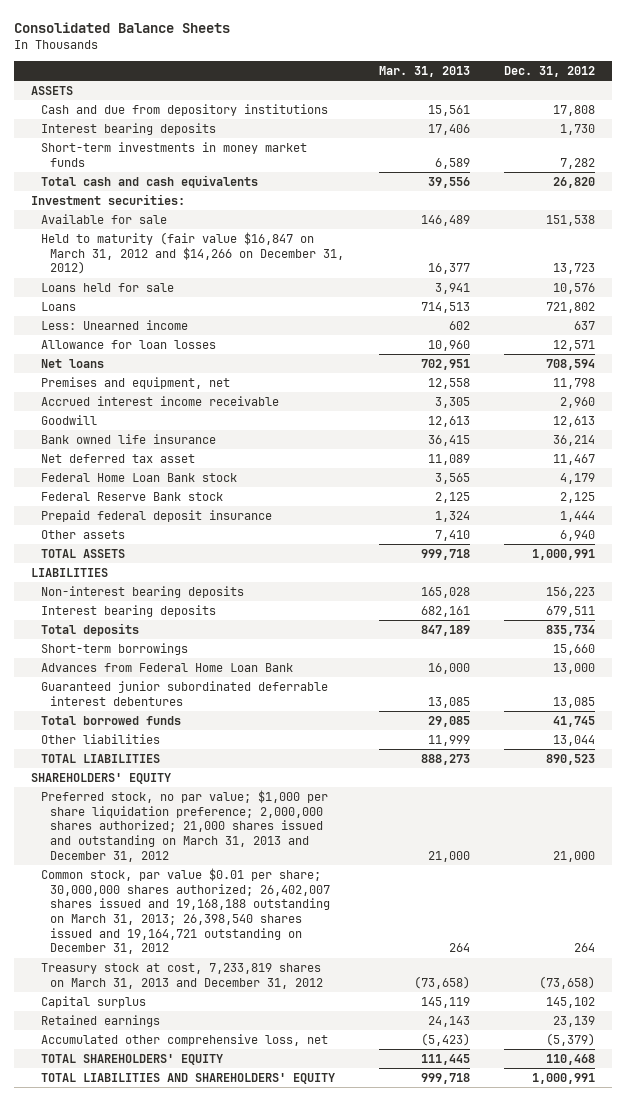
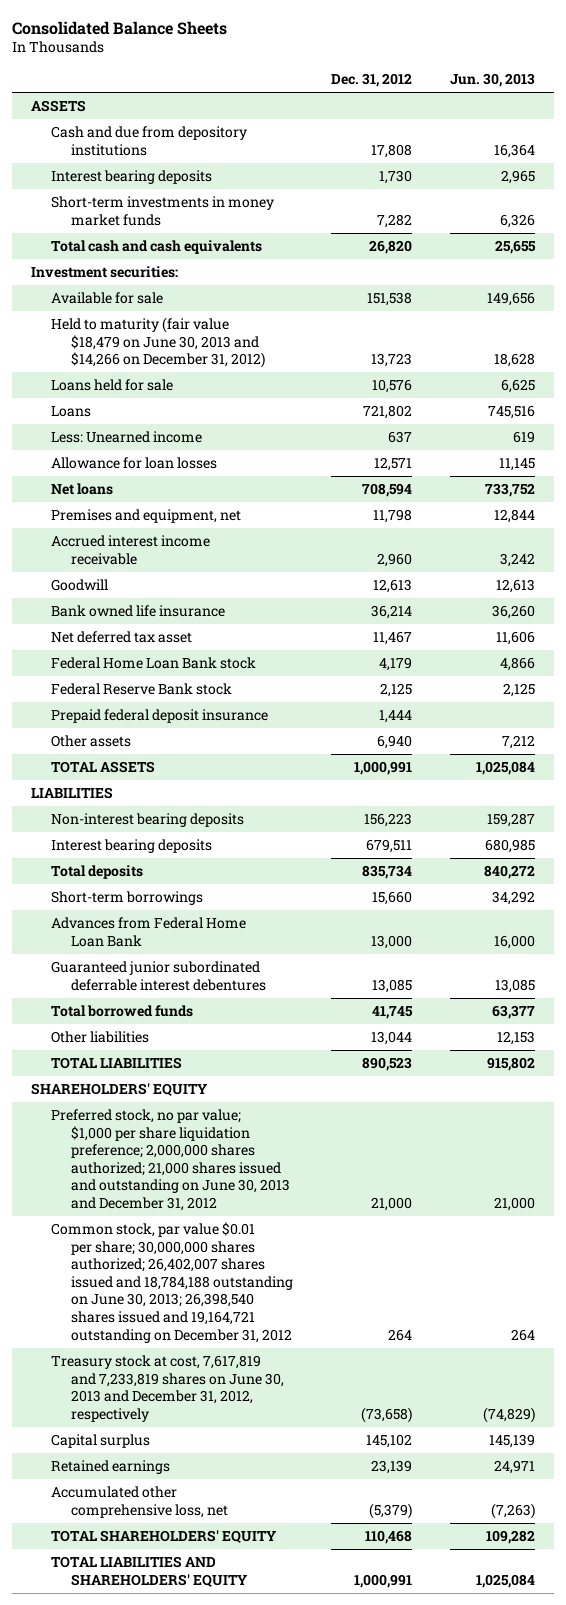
- | Mar. 31, 2013 | Dec. 31, 2012
+ | Dec. 31, 2012 | Jun. 30, 2013
- Held to maturity (fair value $16,847 on March 31, 2012 and $14,266 on December 31, 2012) | 16,377 | 13,723
+ Held to maturity (fair value $18,479 on June 30, 2013 and $14,266 on December 31, 2012) | 13,723 | 18,628
- Preferred stock, no par value; $1,000 per share liquidation preference; 2,000,000 shares authorized; 21,000 shares issued and outstanding on March 31, 2013 and December 31, 2012 | 21,000 | 21,000
- Common stock, par value $0.01 per share; 30,000,000 shares authorized; 26,402,007 shares issued and 19,168,188 outstanding on March 31, 2013; 26,398,540 shares issued and 19,164,721 outstanding on December 31, 2012 | 264 | 264
- Treasury stock at cost, 7,233,819 shares on March 31, 2013 and December 31, 2012 | (73,658) | (73,658)
+ Preferred stock, no par value; $1,000 per share liquidation preference; 2,000,000 shares authorized; 21,000 shares issued and outstanding on June 30, 2013 and December 31, 2012 | 21,000 | 21,000
+ Common stock, par value $0.01 per share; 30,000,000 shares authorized; 26,402,007 shares issued and 18,784,188 outstanding on June 30, 2013; 26,398,540 shares issued and 19,164,721 outstanding on December 31, 2012 | 264 | 264
+ Treasury stock at cost, 7,617,819 and 7,233,819 shares on June 30, 2013 and December 31, 2012, respectively | (73,658) | (74,829)

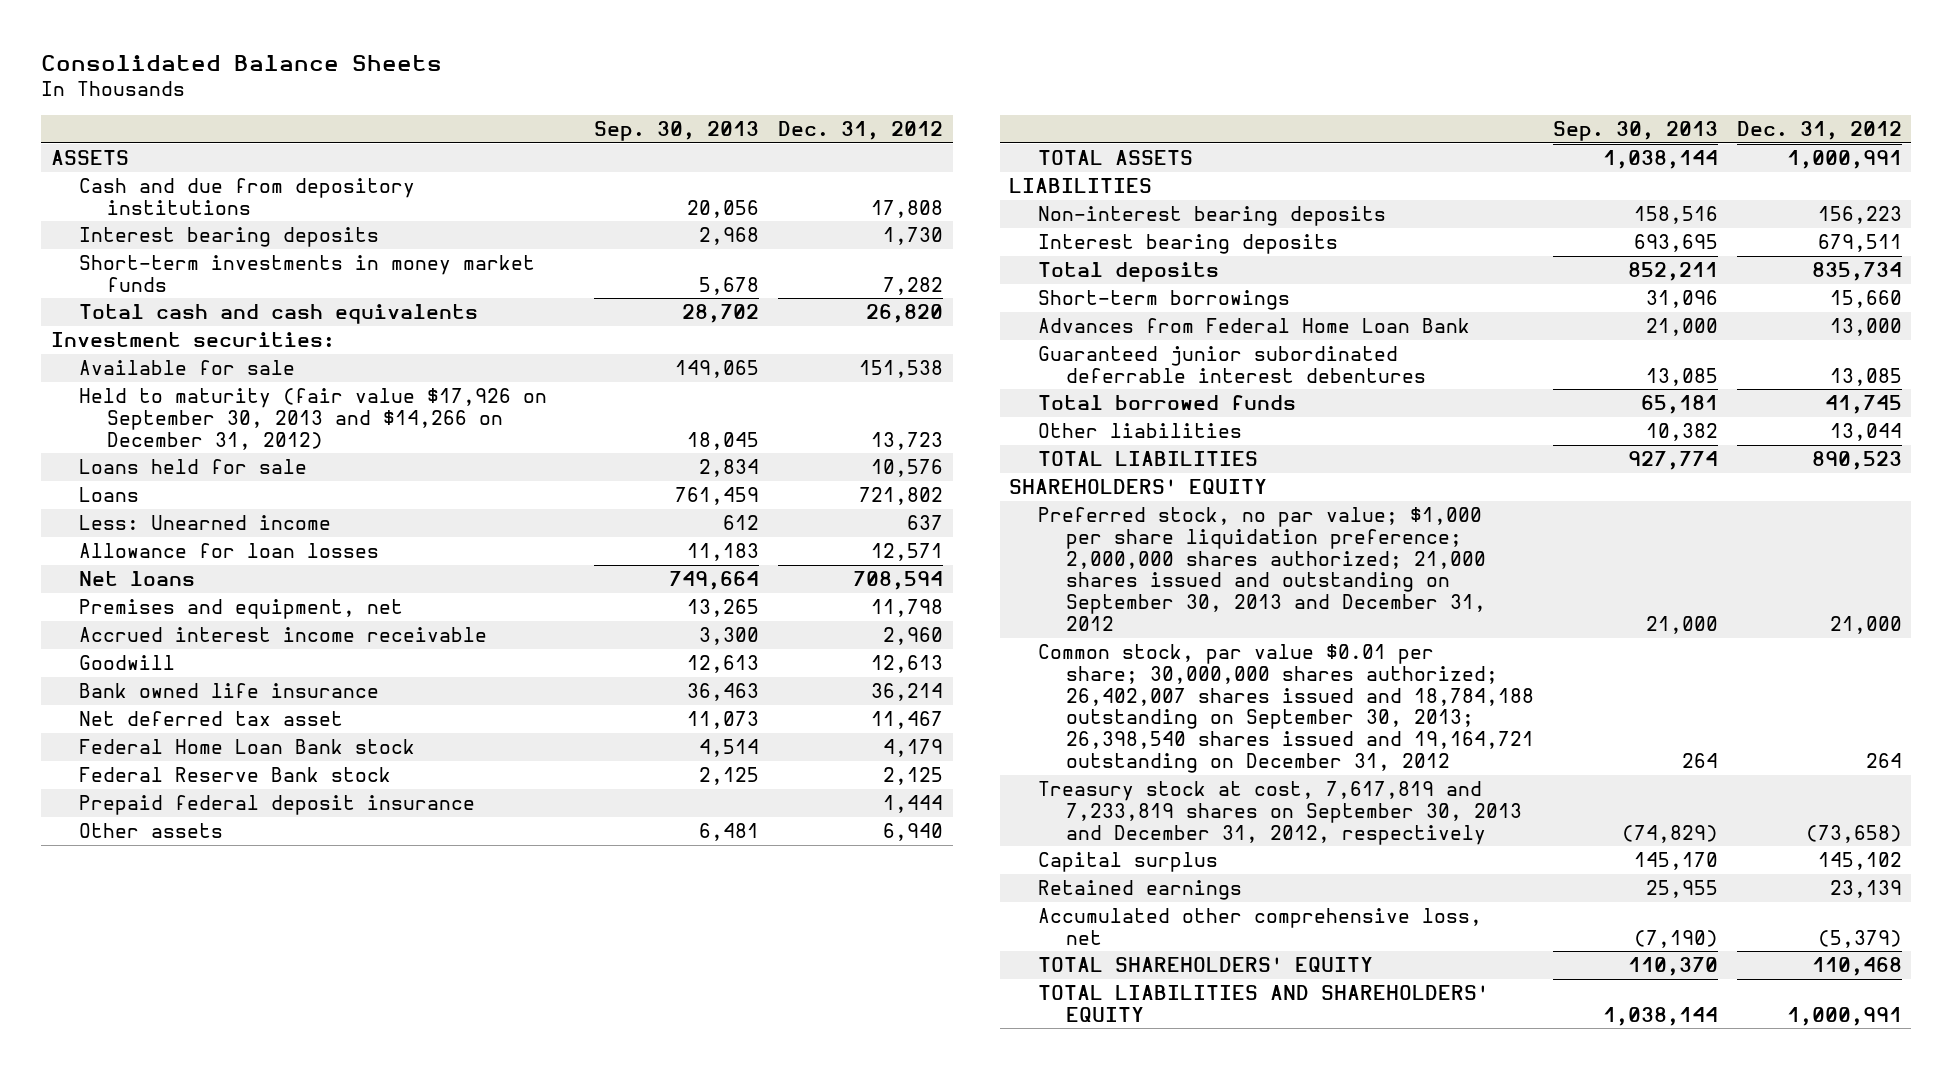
- | Dec. 31, 2012 | Jun. 30, 2013
+ | Sep. 30, 2013 | Dec. 31, 2012
- Held to maturity (fair value $18,479 on June 30, 2013 and $14,266 on December 31, 2012) | 13,723 | 18,628
+ Held to maturity (fair value $17,926 on September 30, 2013 and $14,266 on December 31, 2012) | 18,045 | 13,723
- Preferred stock, no par value; $1,000 per share liquidation preference; 2,000,000 shares authorized; 21,000 shares issued and outstanding on June 30, 2013 and December 31, 2012 | 21,000 | 21,000
- Common stock, par value $0.01 per share; 30,000,000 shares authorized; 26,402,007 shares issued and 18,784,188 outstanding on June 30, 2013; 26,398,540 shares issued and 19,164,721 outstanding on December 31, 2012 | 264 | 264
- Treasury stock at cost, 7,617,819 and 7,233,819 shares on June 30, 2013 and December 31, 2012, respectively | (73,658) | (74,829)
+ Preferred stock, no par value; $1,000 per share liquidation preference; 2,000,000 shares authorized; 21,000 shares issued and outstanding on September 30, 2013 and December 31, 2012 | 21,000 | 21,000
+ Common stock, par value $0.01 per share; 30,000,000 shares authorized; 26,402,007 shares issued and 18,784,188 outstanding on September 30, 2013; 26,398,540 shares issued and 19,164,721 outstanding on December 31, 2012 | 264 | 264
+ Treasury stock at cost, 7,617,819 and 7,233,819 shares on September 30, 2013 and December 31, 2012, respectively | (74,829) | (73,658)

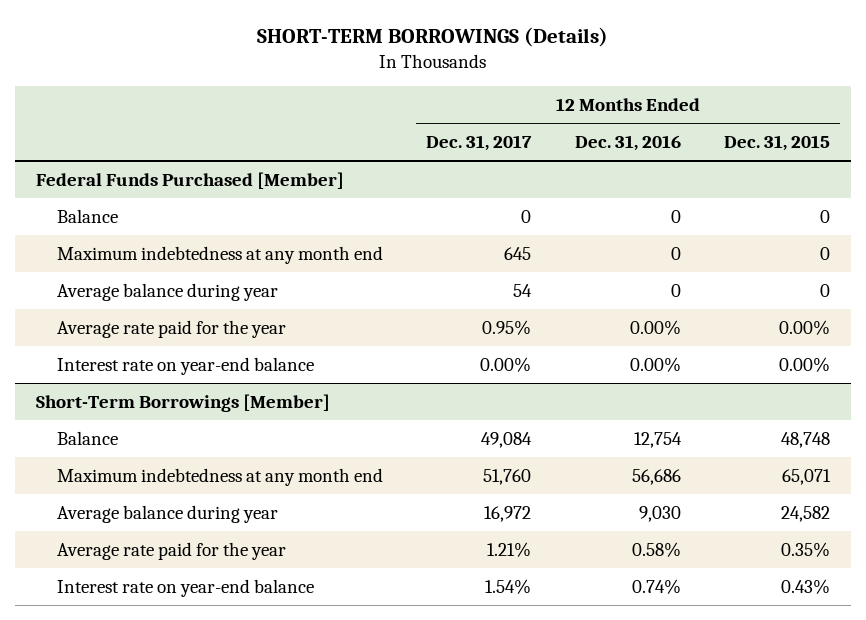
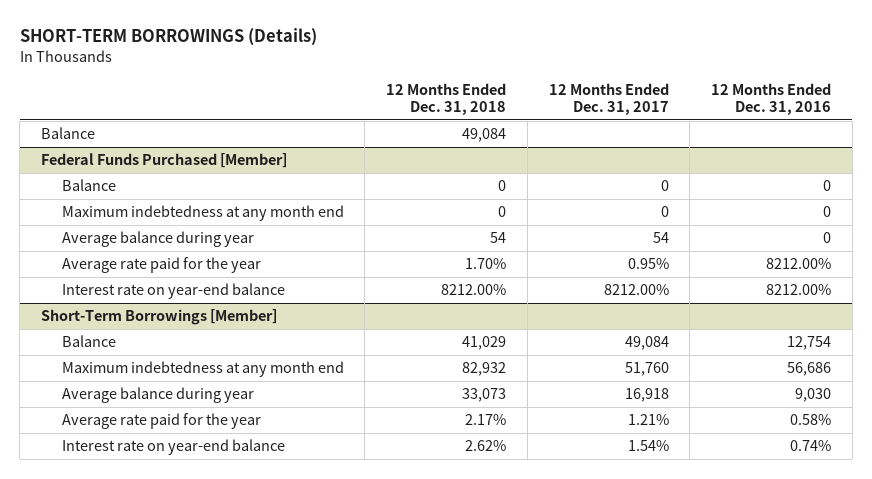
- | 12 Months Ended Dec. 31, 2017 | 12 Months Ended Dec. 31, 2016 | 12 Months Ended Dec. 31, 2015
+ | 12 Months Ended Dec. 31, 2018 | 12 Months Ended Dec. 31, 2017 | 12 Months Ended Dec. 31, 2016
+ Balance | 49,084 | |
@ Federal Funds Purchased [Member]
- Maximum indebtedness at any month end | 645 | 0 | 0
+ Maximum indebtedness at any month end | 0 | 0 | 0
- Average rate paid for the year | 0.95% | 0.00% | 0.00%
- Interest rate on year-end balance | 0.00% | 0.00% | 0.00%
+ Average rate paid for the year | 1.70% | 0.95% | 8212.00%
+ Interest rate on year-end balance | 8212.00% | 8212.00% | 8212.00%
@ Short-Term Borrowings [Member]
- Average balance during year | 16,972 | 9,030 | 24,582
+ Average balance during year | 33,073 | 16,918 | 9,030

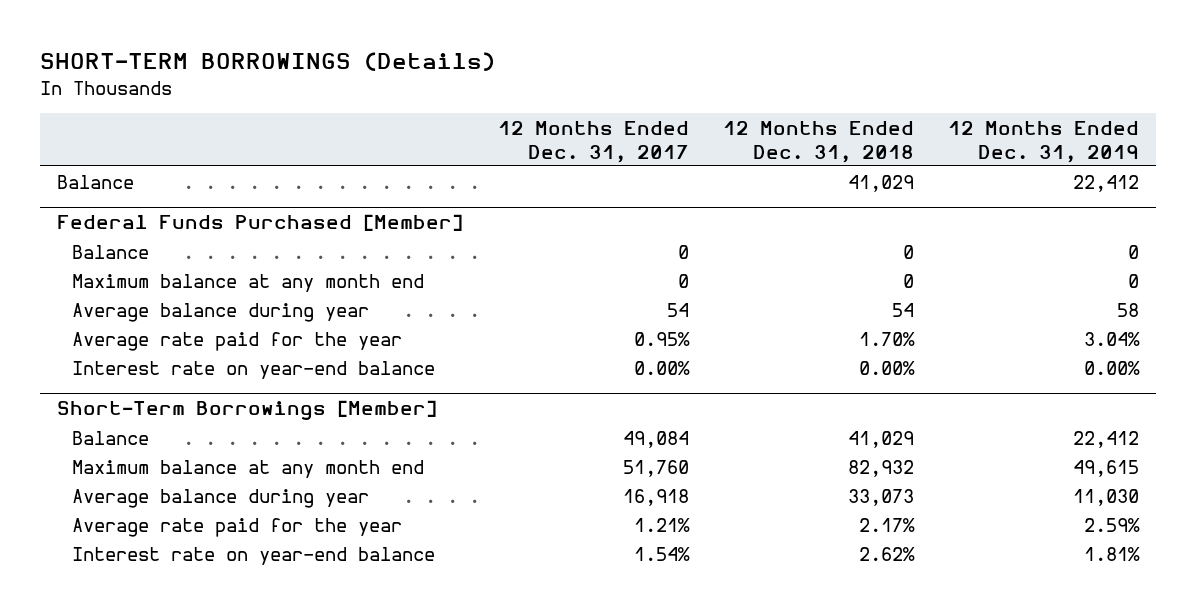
- | 12 Months Ended Dec. 31, 2018 | 12 Months Ended Dec. 31, 2017 | 12 Months Ended Dec. 31, 2016
+ | 12 Months Ended Dec. 31, 2017 | 12 Months Ended Dec. 31, 2018 | 12 Months Ended Dec. 31, 2019
- Balance | 49,084 | |
+ Balance | | 41,029 | 22,412
@ Federal Funds Purchased [Member]
- Maximum indebtedness at any month end | 0 | 0 | 0
+ Maximum balance at any month end | 0 | 0 | 0
- Interest rate on year-end balance | 8212.00% | 8212.00% | 8212.00%
+ Interest rate on year-end balance | 0.00% | 0.00% | 0.00%
@ Short-Term Borrowings [Member]
- Maximum indebtedness at any month end | 82,932 | 51,760 | 56,686
+ Maximum balance at any month end | 51,760 | 82,932 | 49,615

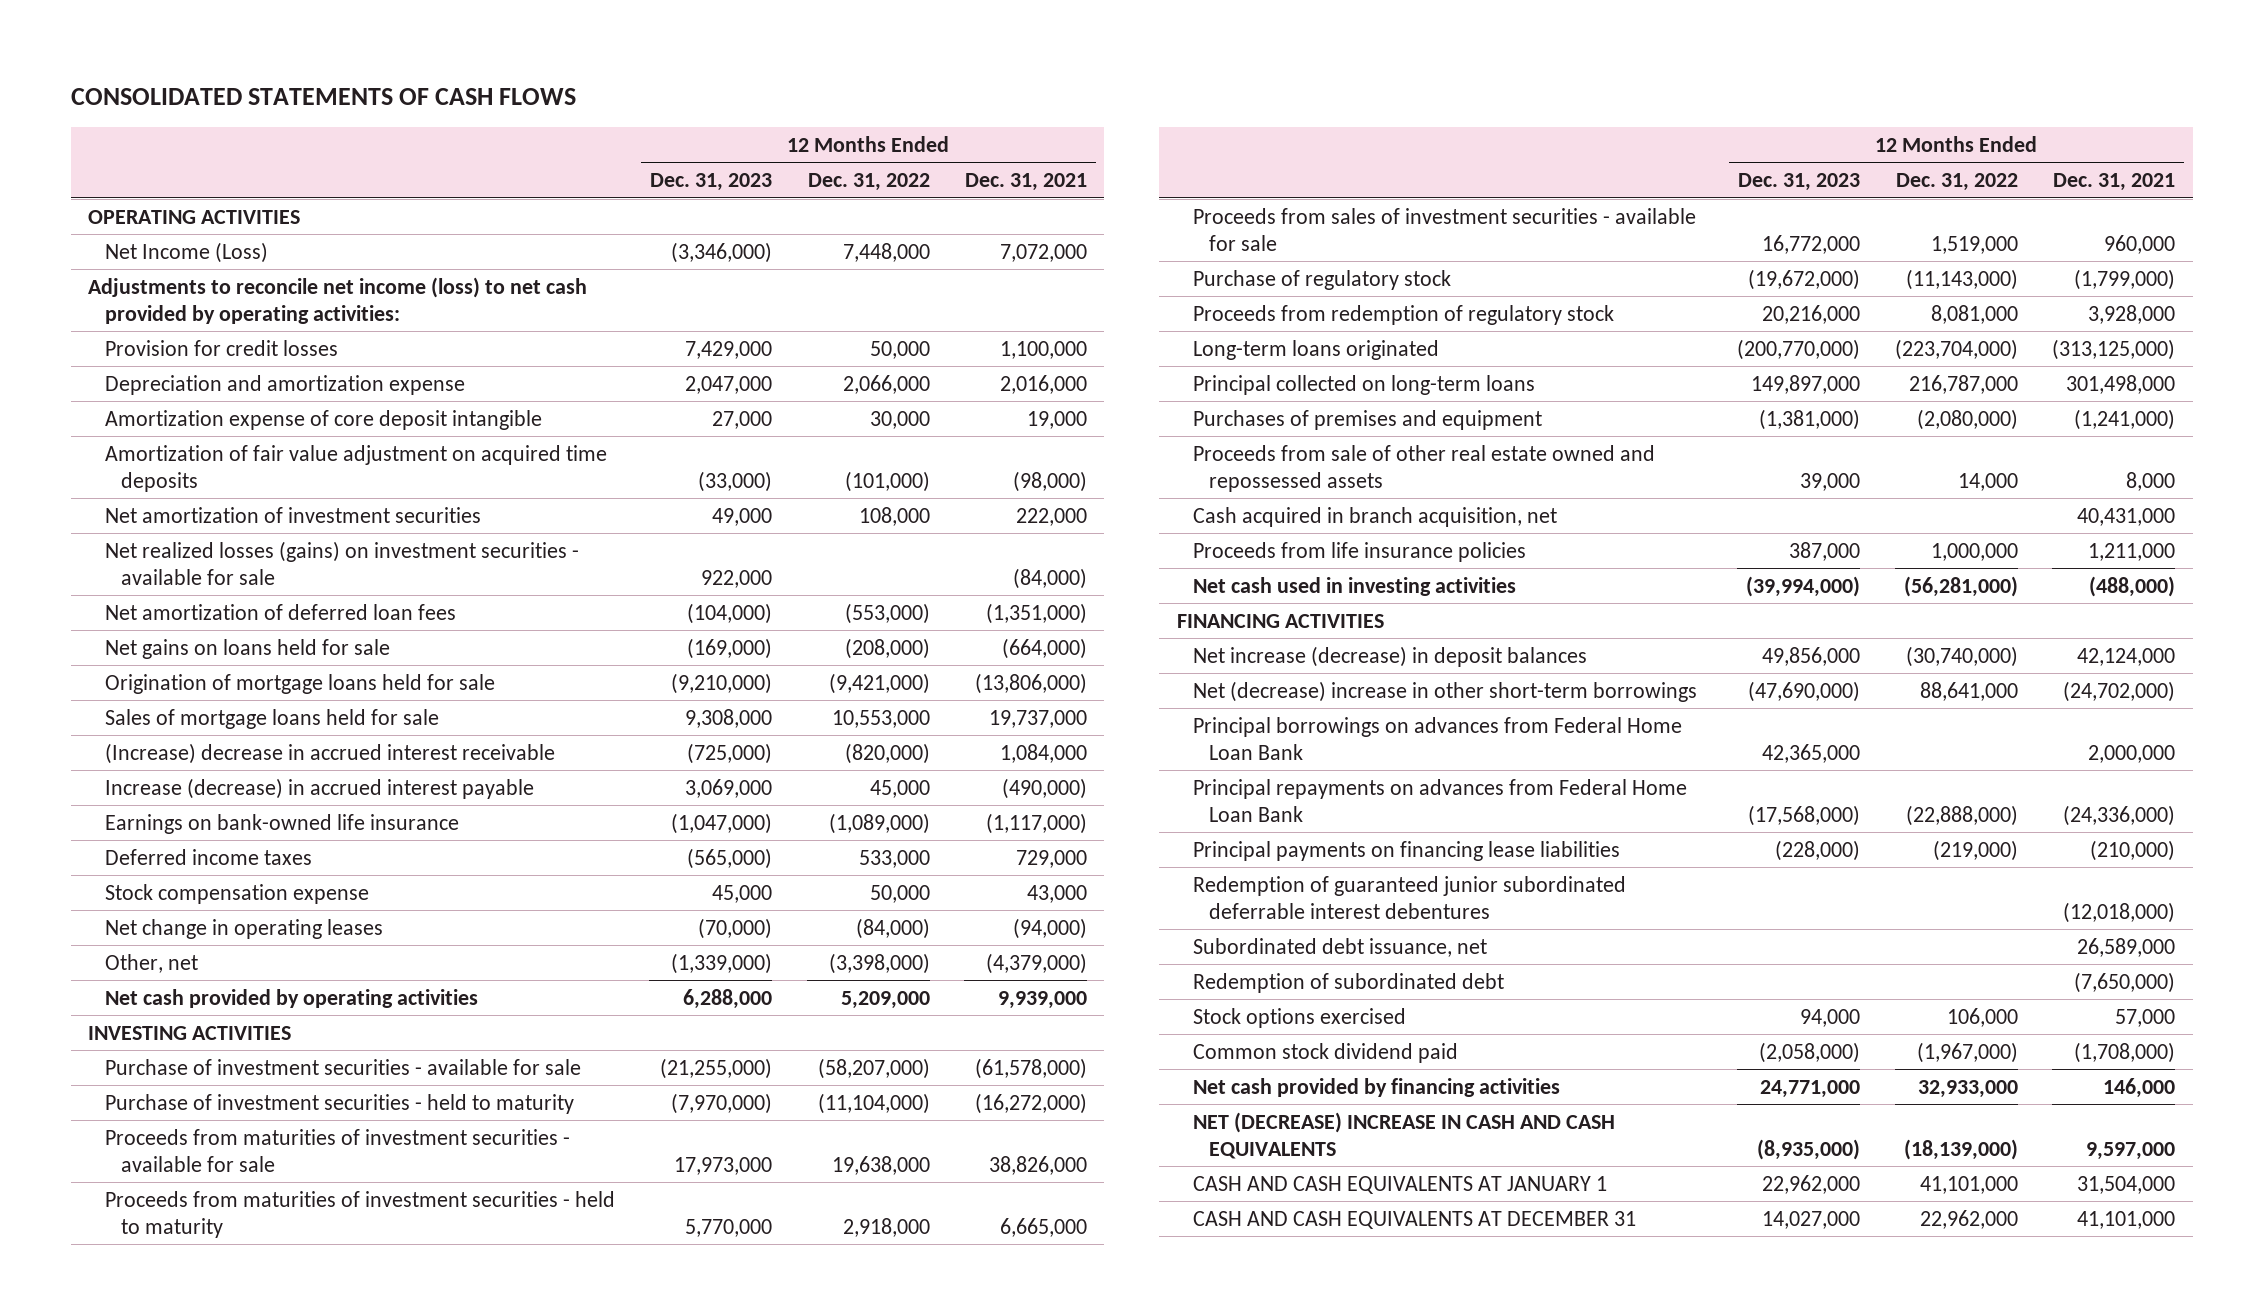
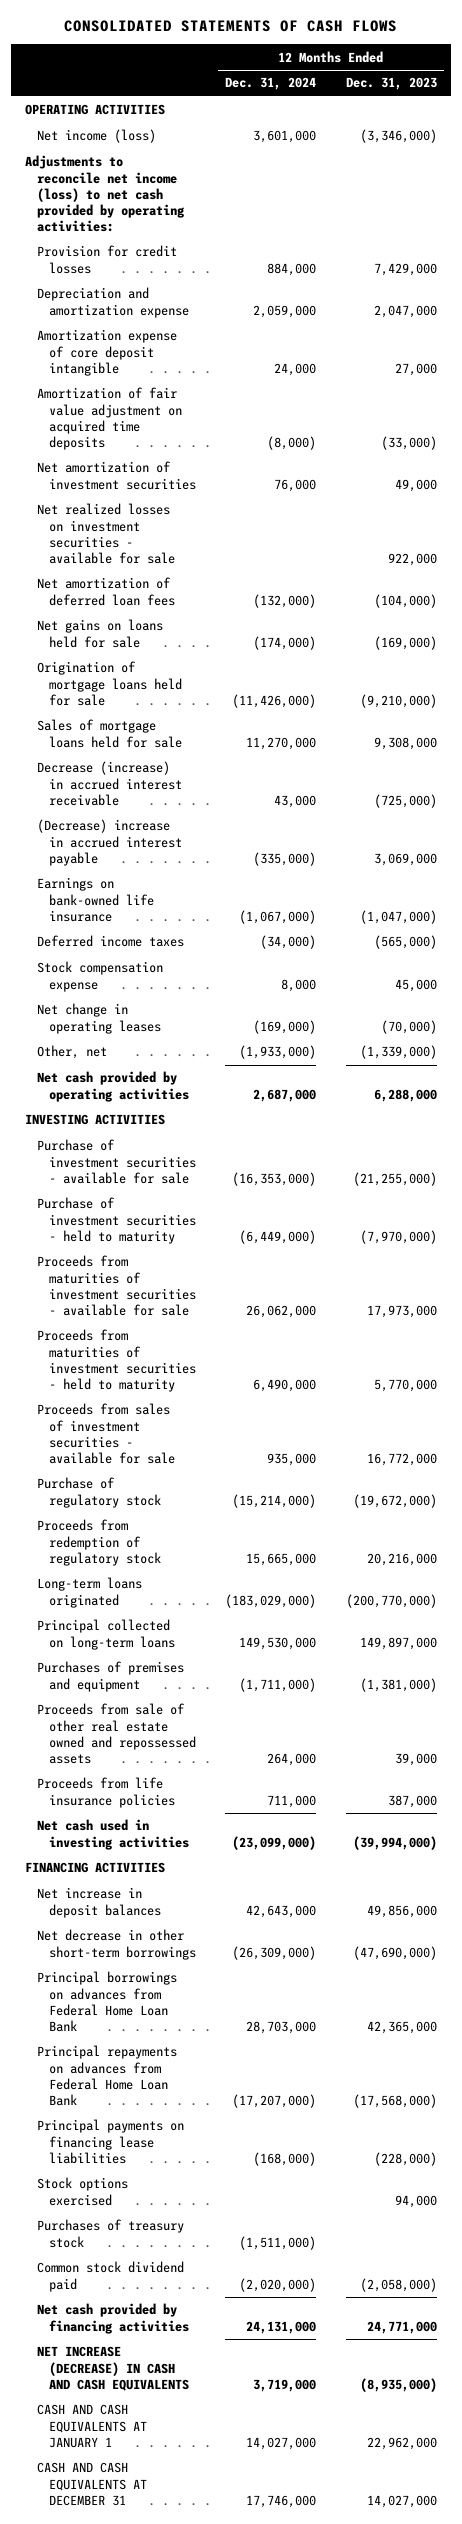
- | 12 Months Ended Dec. 31, 2023 | 12 Months Ended Dec. 31, 2022 | 12 Months Ended Dec. 31, 2021
+ | 12 Months Ended Dec. 31, 2024 | 12 Months Ended Dec. 31, 2023
- Net Income (Loss) | (3,346,000) | 7,448,000 | 7,072,000
+ Net income (loss) | 3,601,000 | (3,346,000)
- Net realized losses (gains) on investment securities - available for sale | 922,000 | | (84,000)
+ Net realized losses on investment securities - available for sale | | 922,000
- (Increase) decrease in accrued interest receivable | (725,000) | (820,000) | 1,084,000
- Increase (decrease) in accrued interest payable | 3,069,000 | 45,000 | (490,000)
+ Decrease (increase) in accrued interest receivable | 43,000 | (725,000)
+ (Decrease) increase in accrued interest payable | (335,000) | 3,069,000
- Cash acquired in branch acquisition, net | | | 40,431,000
- Net increase (decrease) in deposit balances | 49,856,000 | (30,740,000) | 42,124,000
- Net (decrease) increase in other short-term borrowings | (47,690,000) | 88,641,000 | (24,702,000)
+ Net increase in deposit balances | 42,643,000 | 49,856,000
+ Net decrease in other short-term borrowings | (26,309,000) | (47,690,000)
- Redemption of guaranteed junior subordinated deferrable interest debentures | | | (12,018,000)
- Subordinated debt issuance, net | | | 26,589,000
- Redemption of subordinated debt | | | (7,650,000)
+ Purchases of treasury stock | (1,511,000) |
- NET (DECREASE) INCREASE IN CASH AND CASH EQUIVALENTS | (8,935,000) | (18,139,000) | 9,597,000
+ NET INCREASE (DECREASE) IN CASH AND CASH EQUIVALENTS | 3,719,000 | (8,935,000)

